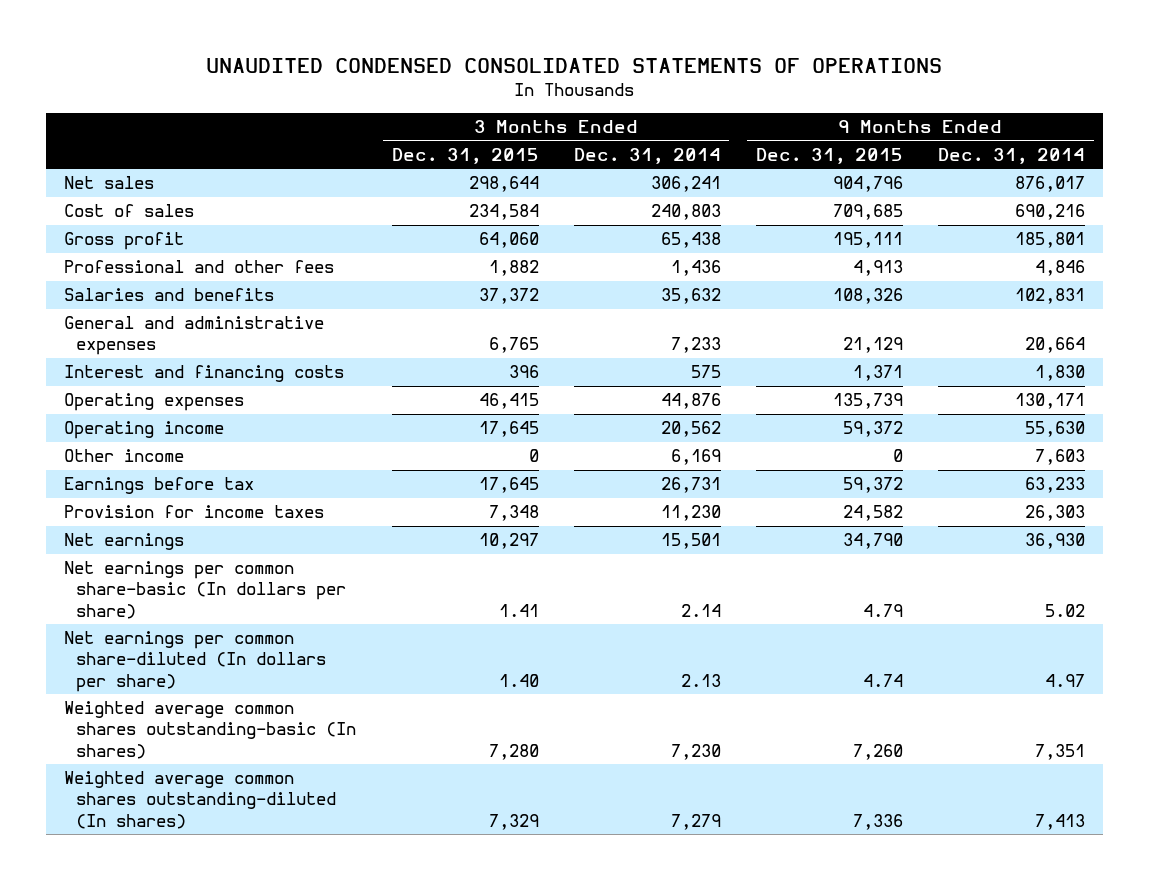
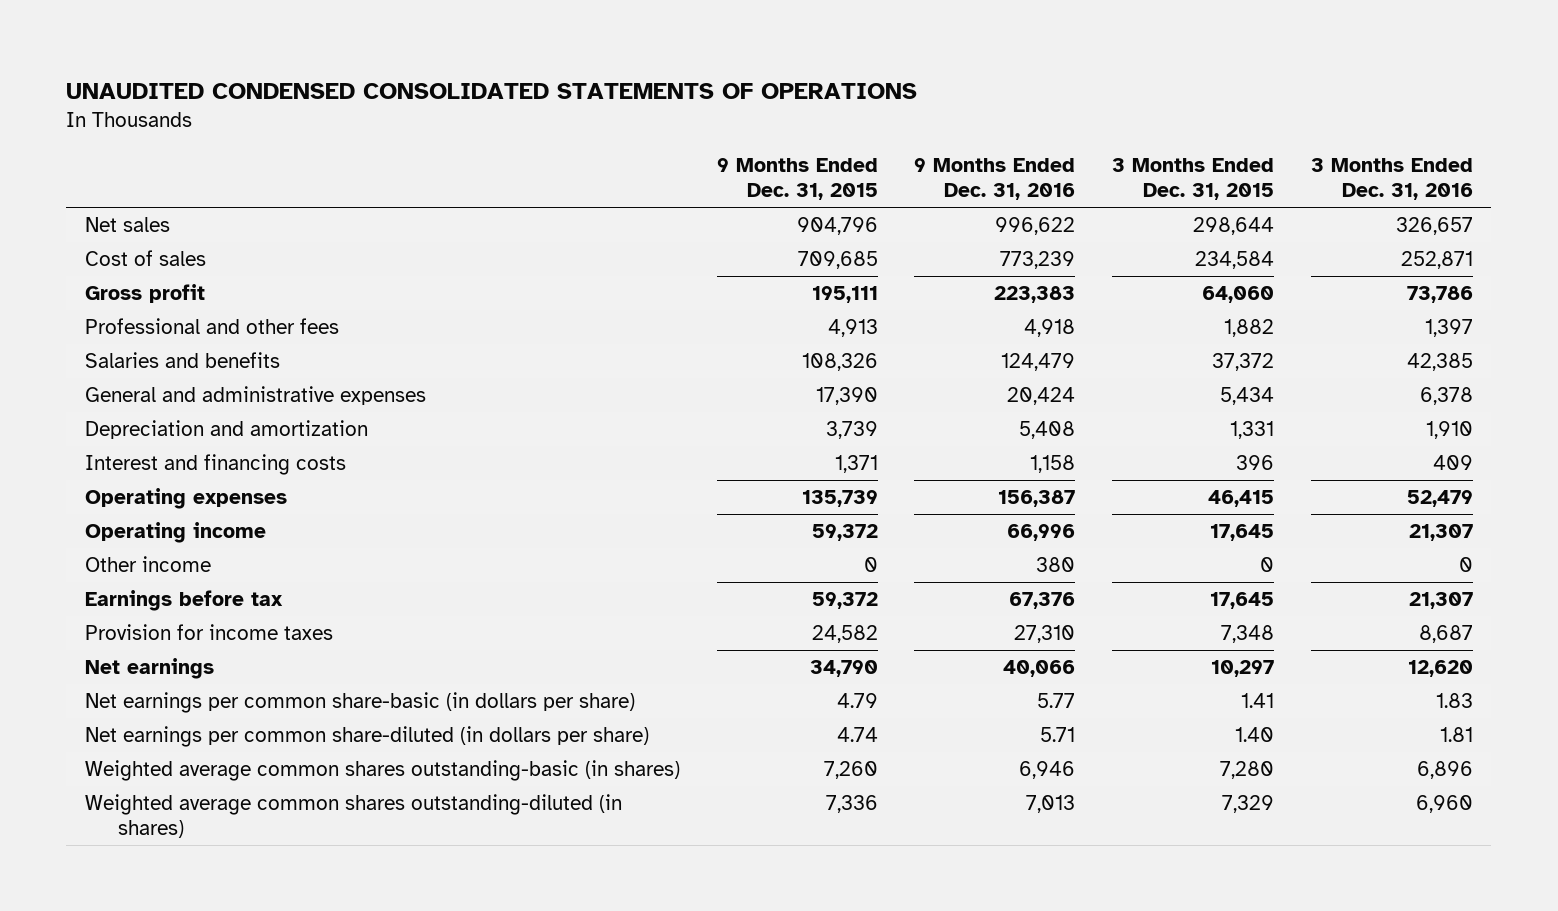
- | 3 Months Ended Dec. 31, 2015 | 3 Months Ended Dec. 31, 2014 | 9 Months Ended Dec. 31, 2015 | 9 Months Ended Dec. 31, 2014
+ | 9 Months Ended Dec. 31, 2015 | 9 Months Ended Dec. 31, 2016 | 3 Months Ended Dec. 31, 2015 | 3 Months Ended Dec. 31, 2016
- General and administrative expenses | 6,765 | 7,233 | 21,129 | 20,664
+ General and administrative expenses | 17,390 | 20,424 | 5,434 | 6,378
+ Depreciation and amortization | 3,739 | 5,408 | 1,331 | 1,910
- Net earnings per common share-basic (In dollars per share) | 1.41 | 2.14 | 4.79 | 5.02
- Net earnings per common share-diluted (In dollars per share) | 1.40 | 2.13 | 4.74 | 4.97
- Weighted average common shares outstanding-basic (In shares) | 7,280 | 7,230 | 7,260 | 7,351
- Weighted average common shares outstanding-diluted (In shares) | 7,329 | 7,279 | 7,336 | 7,413
+ Net earnings per common share-basic (in dollars per share) | 4.79 | 5.77 | 1.41 | 1.83
+ Net earnings per common share-diluted (in dollars per share) | 4.74 | 5.71 | 1.40 | 1.81
+ Weighted average common shares outstanding-basic (in shares) | 7,260 | 6,946 | 7,280 | 6,896
+ Weighted average common shares outstanding-diluted (in shares) | 7,336 | 7,013 | 7,329 | 6,960

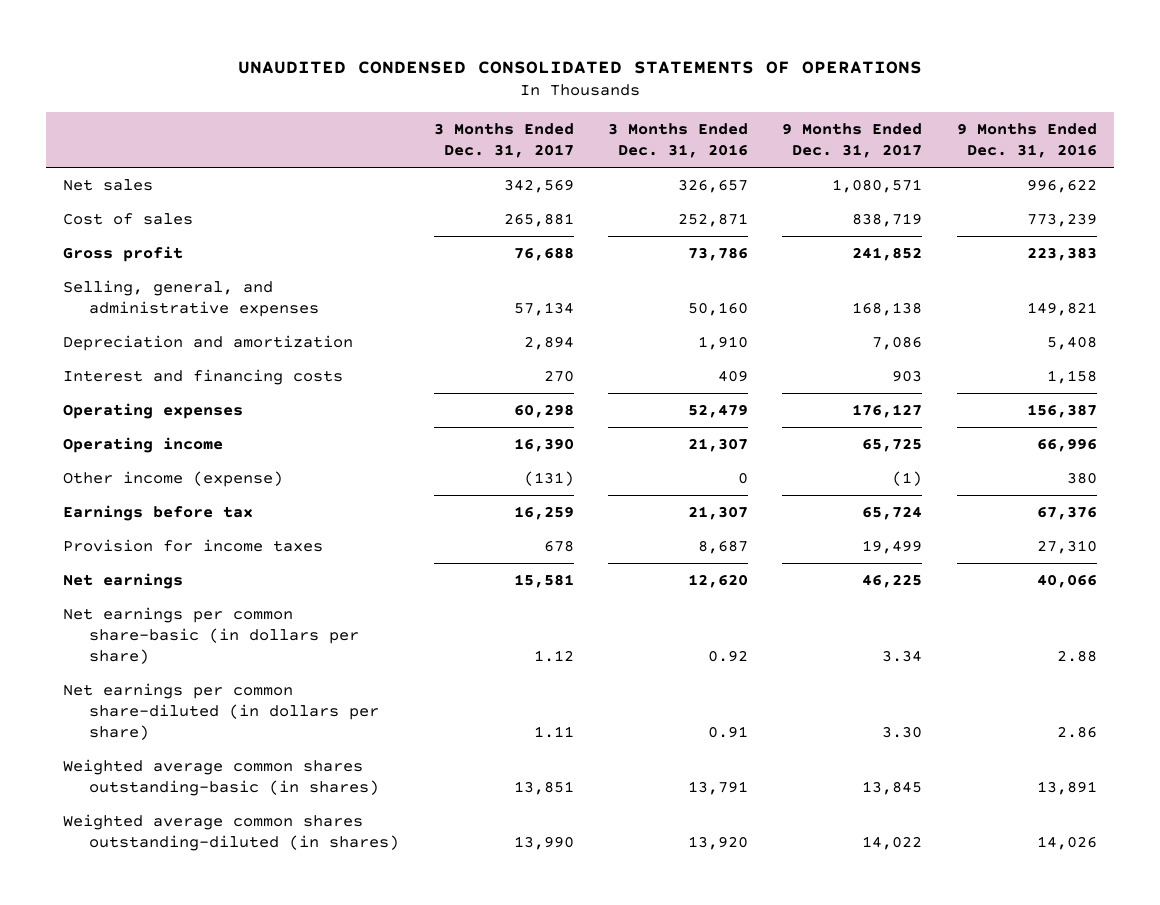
- | 9 Months Ended Dec. 31, 2015 | 9 Months Ended Dec. 31, 2016 | 3 Months Ended Dec. 31, 2015 | 3 Months Ended Dec. 31, 2016
+ | 3 Months Ended Dec. 31, 2017 | 3 Months Ended Dec. 31, 2016 | 9 Months Ended Dec. 31, 2017 | 9 Months Ended Dec. 31, 2016
- Professional and other fees | 4,913 | 4,918 | 1,882 | 1,397
- Salaries and benefits | 108,326 | 124,479 | 37,372 | 42,385
- General and administrative expenses | 17,390 | 20,424 | 5,434 | 6,378
+ Selling, general, and administrative expenses | 57,134 | 50,160 | 168,138 | 149,821
- Other income | 0 | 380 | 0 | 0
+ Other income (expense) | (131) | 0 | (1) | 380
- Net earnings per common share-basic (in dollars per share) | 4.79 | 5.77 | 1.41 | 1.83
- Net earnings per common share-diluted (in dollars per share) | 4.74 | 5.71 | 1.40 | 1.81
- Weighted average common shares outstanding-basic (in shares) | 7,260 | 6,946 | 7,280 | 6,896
- Weighted average common shares outstanding-diluted (in shares) | 7,336 | 7,013 | 7,329 | 6,960
+ Net earnings per common share-basic (in dollars per share) | 1.12 | 0.92 | 3.34 | 2.88
+ Net earnings per common share-diluted (in dollars per share) | 1.11 | 0.91 | 3.30 | 2.86
+ Weighted average common shares outstanding-basic (in shares) | 13,851 | 13,791 | 13,845 | 13,891
+ Weighted average common shares outstanding-diluted (in shares) | 13,990 | 13,920 | 14,022 | 14,026

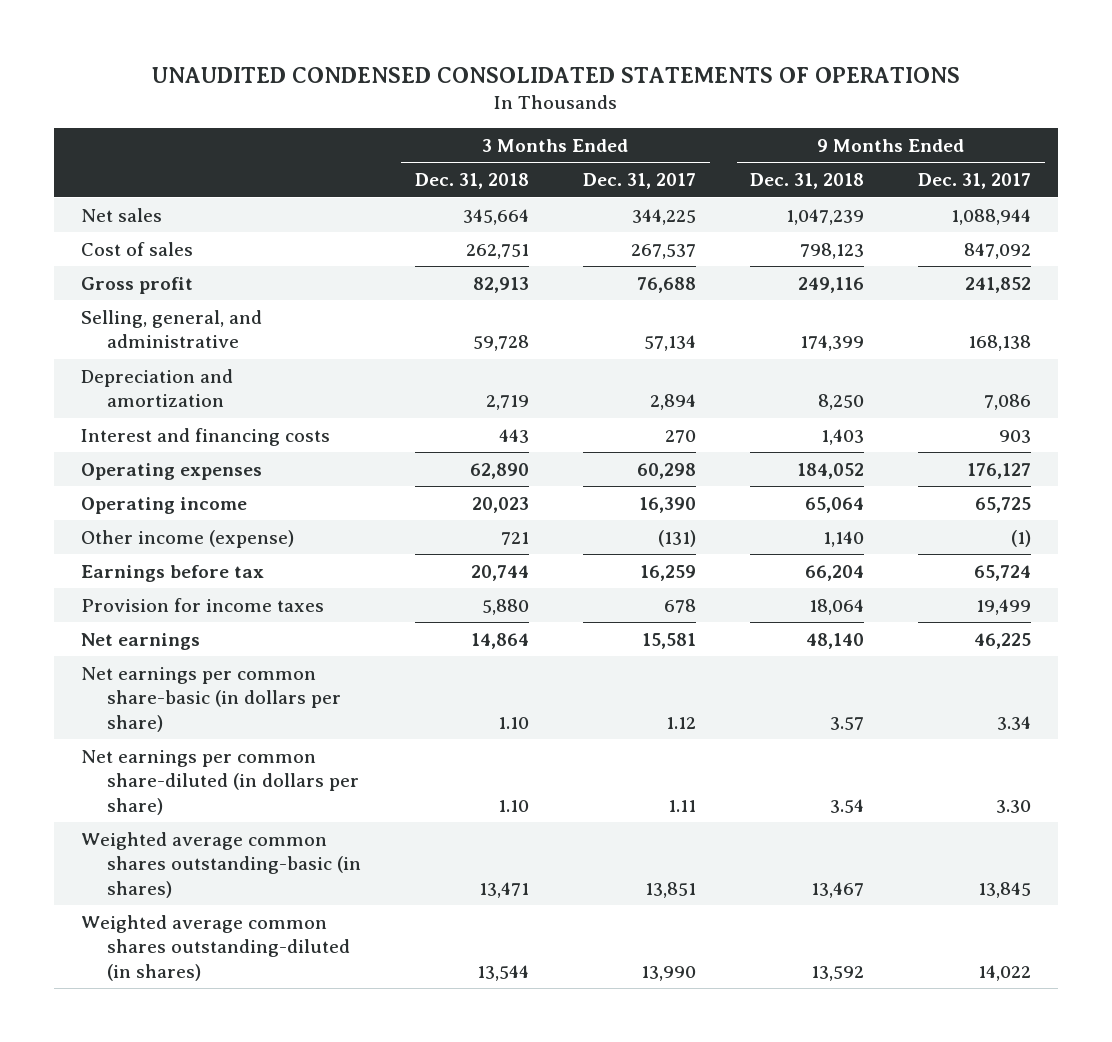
- | 3 Months Ended Dec. 31, 2017 | 3 Months Ended Dec. 31, 2016 | 9 Months Ended Dec. 31, 2017 | 9 Months Ended Dec. 31, 2016
+ | 3 Months Ended Dec. 31, 2018 | 3 Months Ended Dec. 31, 2017 | 9 Months Ended Dec. 31, 2018 | 9 Months Ended Dec. 31, 2017
- Net sales | 342,569 | 326,657 | 1,080,571 | 996,622
- Cost of sales | 265,881 | 252,871 | 838,719 | 773,239
+ Net sales | 345,664 | 344,225 | 1,047,239 | 1,088,944
+ Cost of sales | 262,751 | 267,537 | 798,123 | 847,092
- Selling, general, and administrative expenses | 57,134 | 50,160 | 168,138 | 149,821
+ Selling, general, and administrative | 59,728 | 57,134 | 174,399 | 168,138

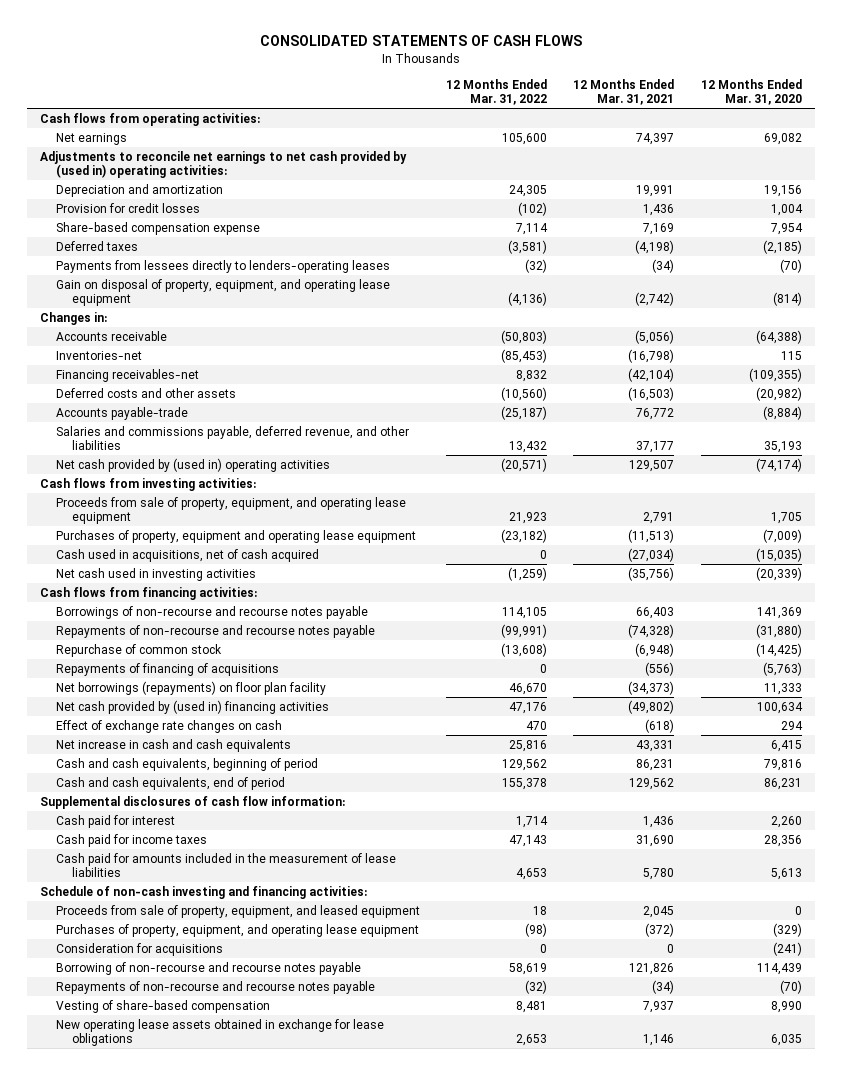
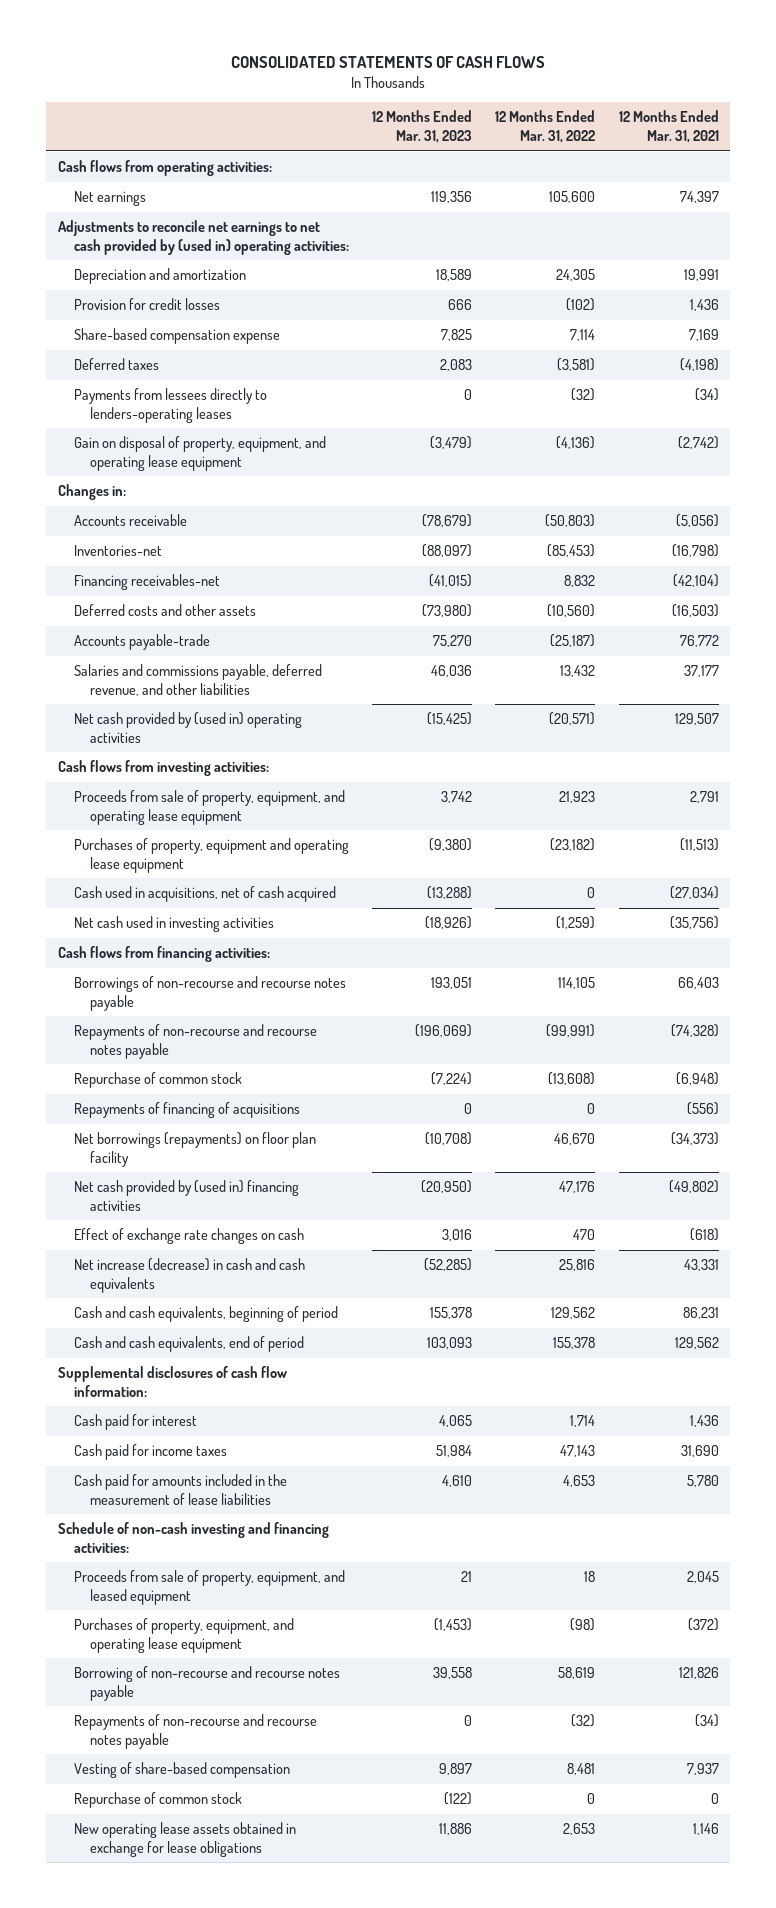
- | 12 Months Ended Mar. 31, 2022 | 12 Months Ended Mar. 31, 2021 | 12 Months Ended Mar. 31, 2020
+ | 12 Months Ended Mar. 31, 2023 | 12 Months Ended Mar. 31, 2022 | 12 Months Ended Mar. 31, 2021
- Net increase in cash and cash equivalents | 25,816 | 43,331 | 6,415
+ Net increase (decrease) in cash and cash equivalents | (52,285) | 25,816 | 43,331
- Consideration for acquisitions | 0 | 0 | (241)
+ Repurchase of common stock | (122) | 0 | 0

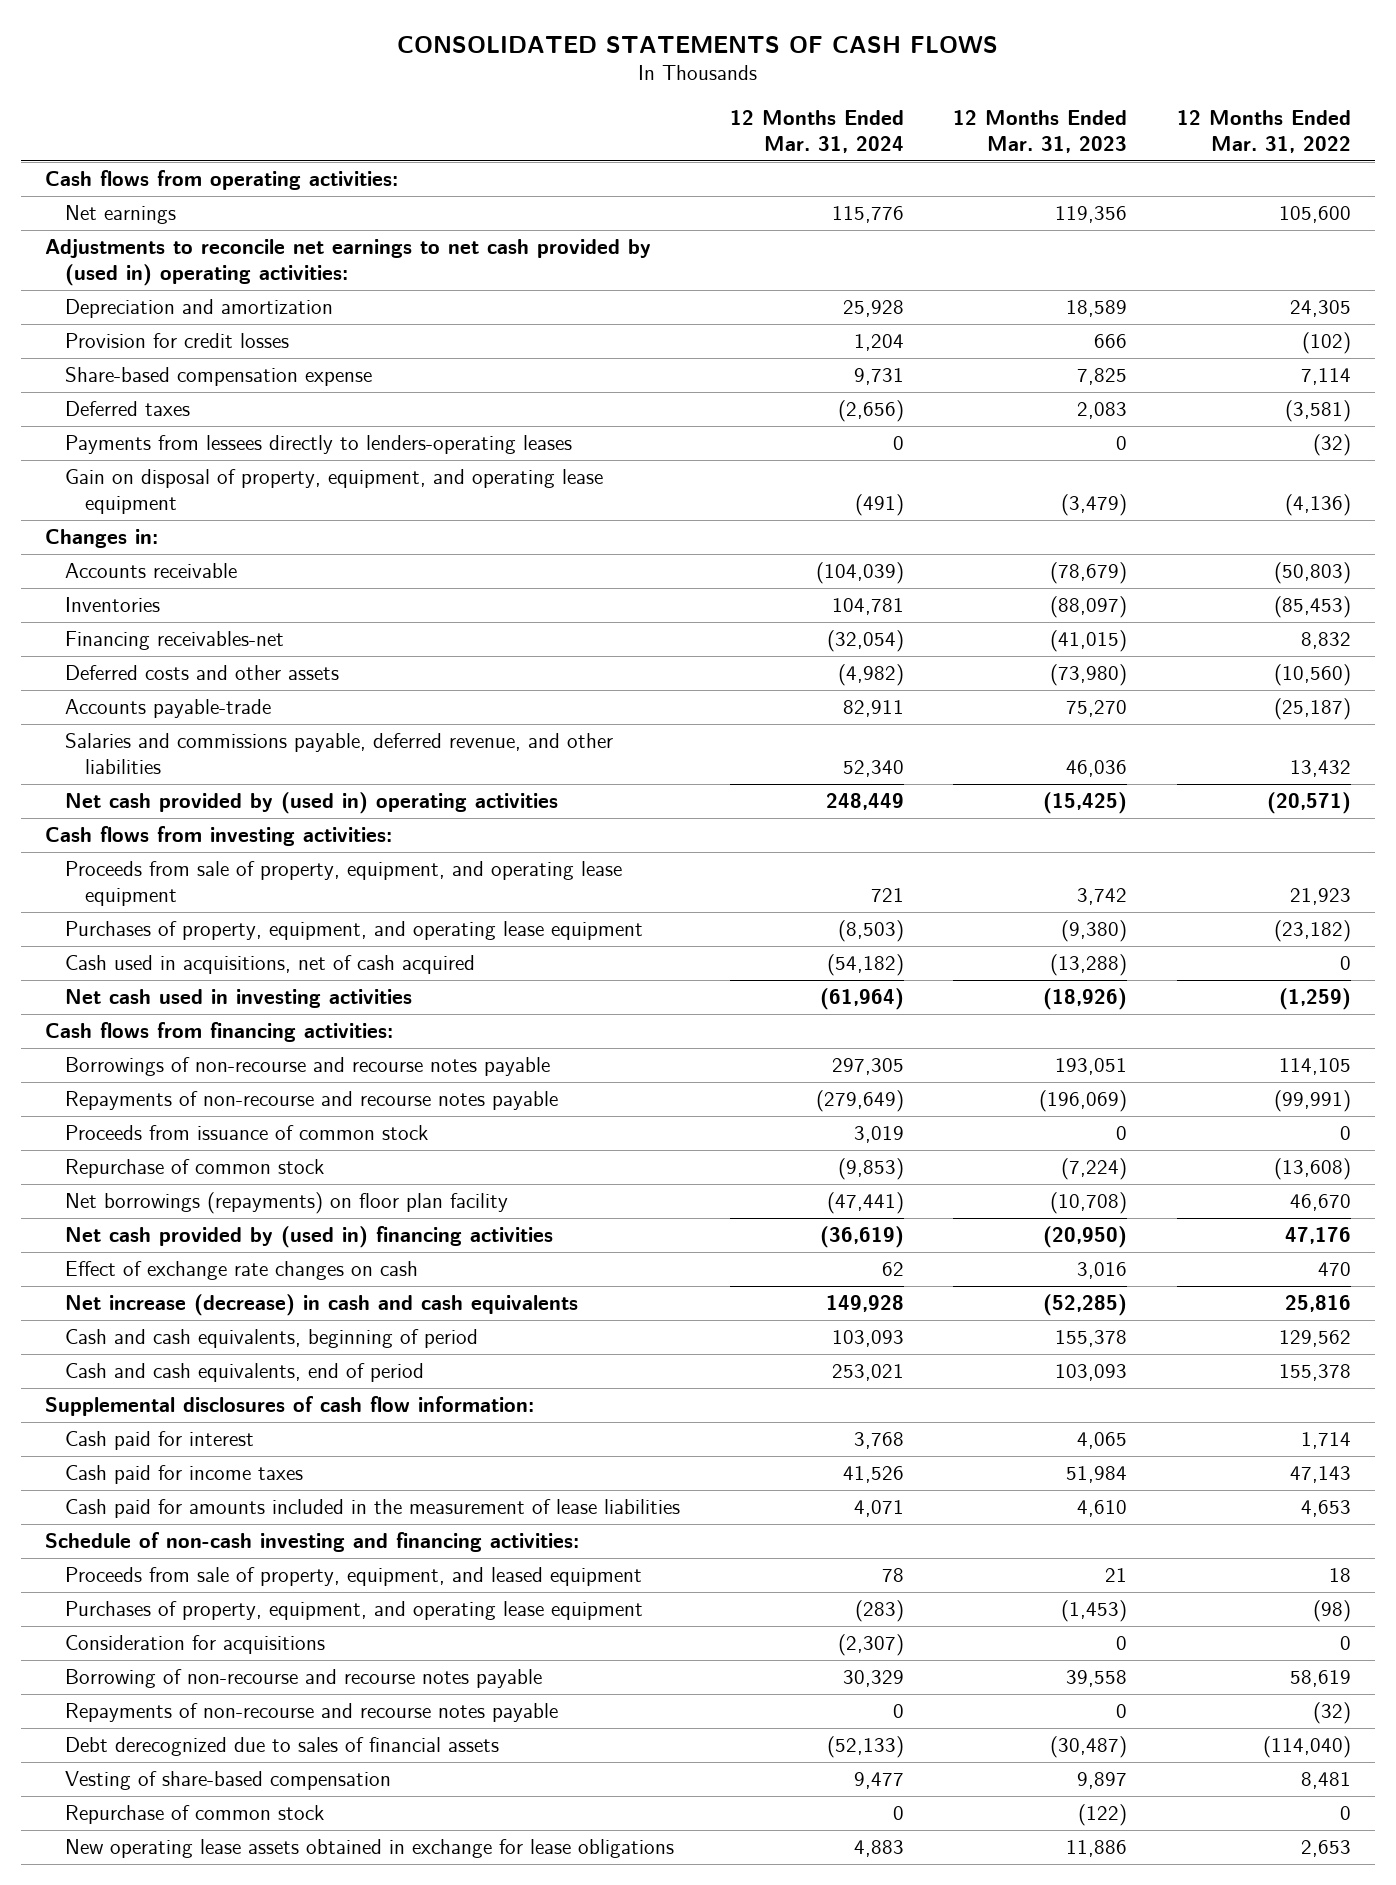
- | 12 Months Ended Mar. 31, 2023 | 12 Months Ended Mar. 31, 2022 | 12 Months Ended Mar. 31, 2021
+ | 12 Months Ended Mar. 31, 2024 | 12 Months Ended Mar. 31, 2023 | 12 Months Ended Mar. 31, 2022
- Inventories-net | (88,097) | (85,453) | (16,798)
+ Inventories | 104,781 | (88,097) | (85,453)
- Purchases of property, equipment and operating lease equipment | (9,380) | (23,182) | (11,513)
+ Purchases of property, equipment, and operating lease equipment | (8,503) | (9,380) | (23,182)
+ Proceeds from issuance of common stock | 3,019 | 0 | 0
- Repayments of financing of acquisitions | 0 | 0 | (556)
+ Consideration for acquisitions | (2,307) | 0 | 0
+ Debt derecognized due to sales of financial assets | (52,133) | (30,487) | (114,040)

